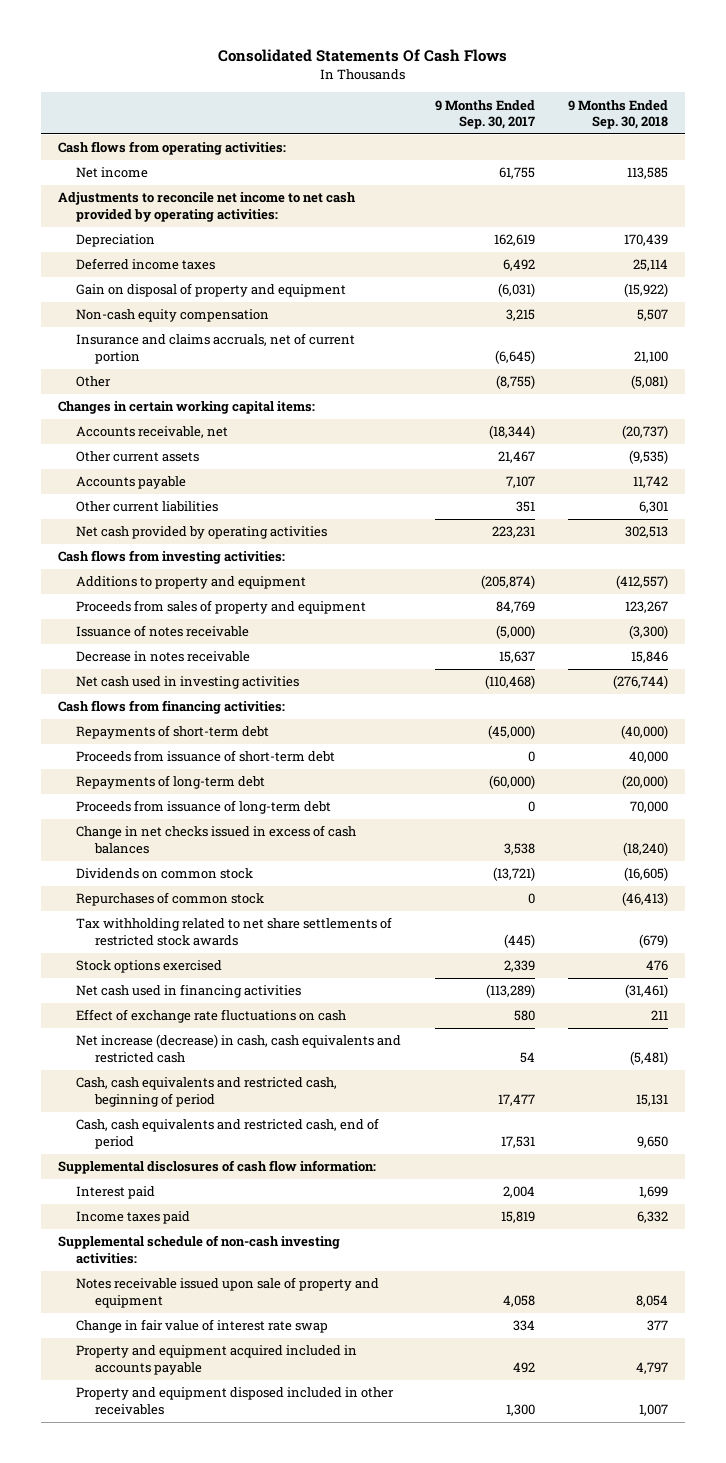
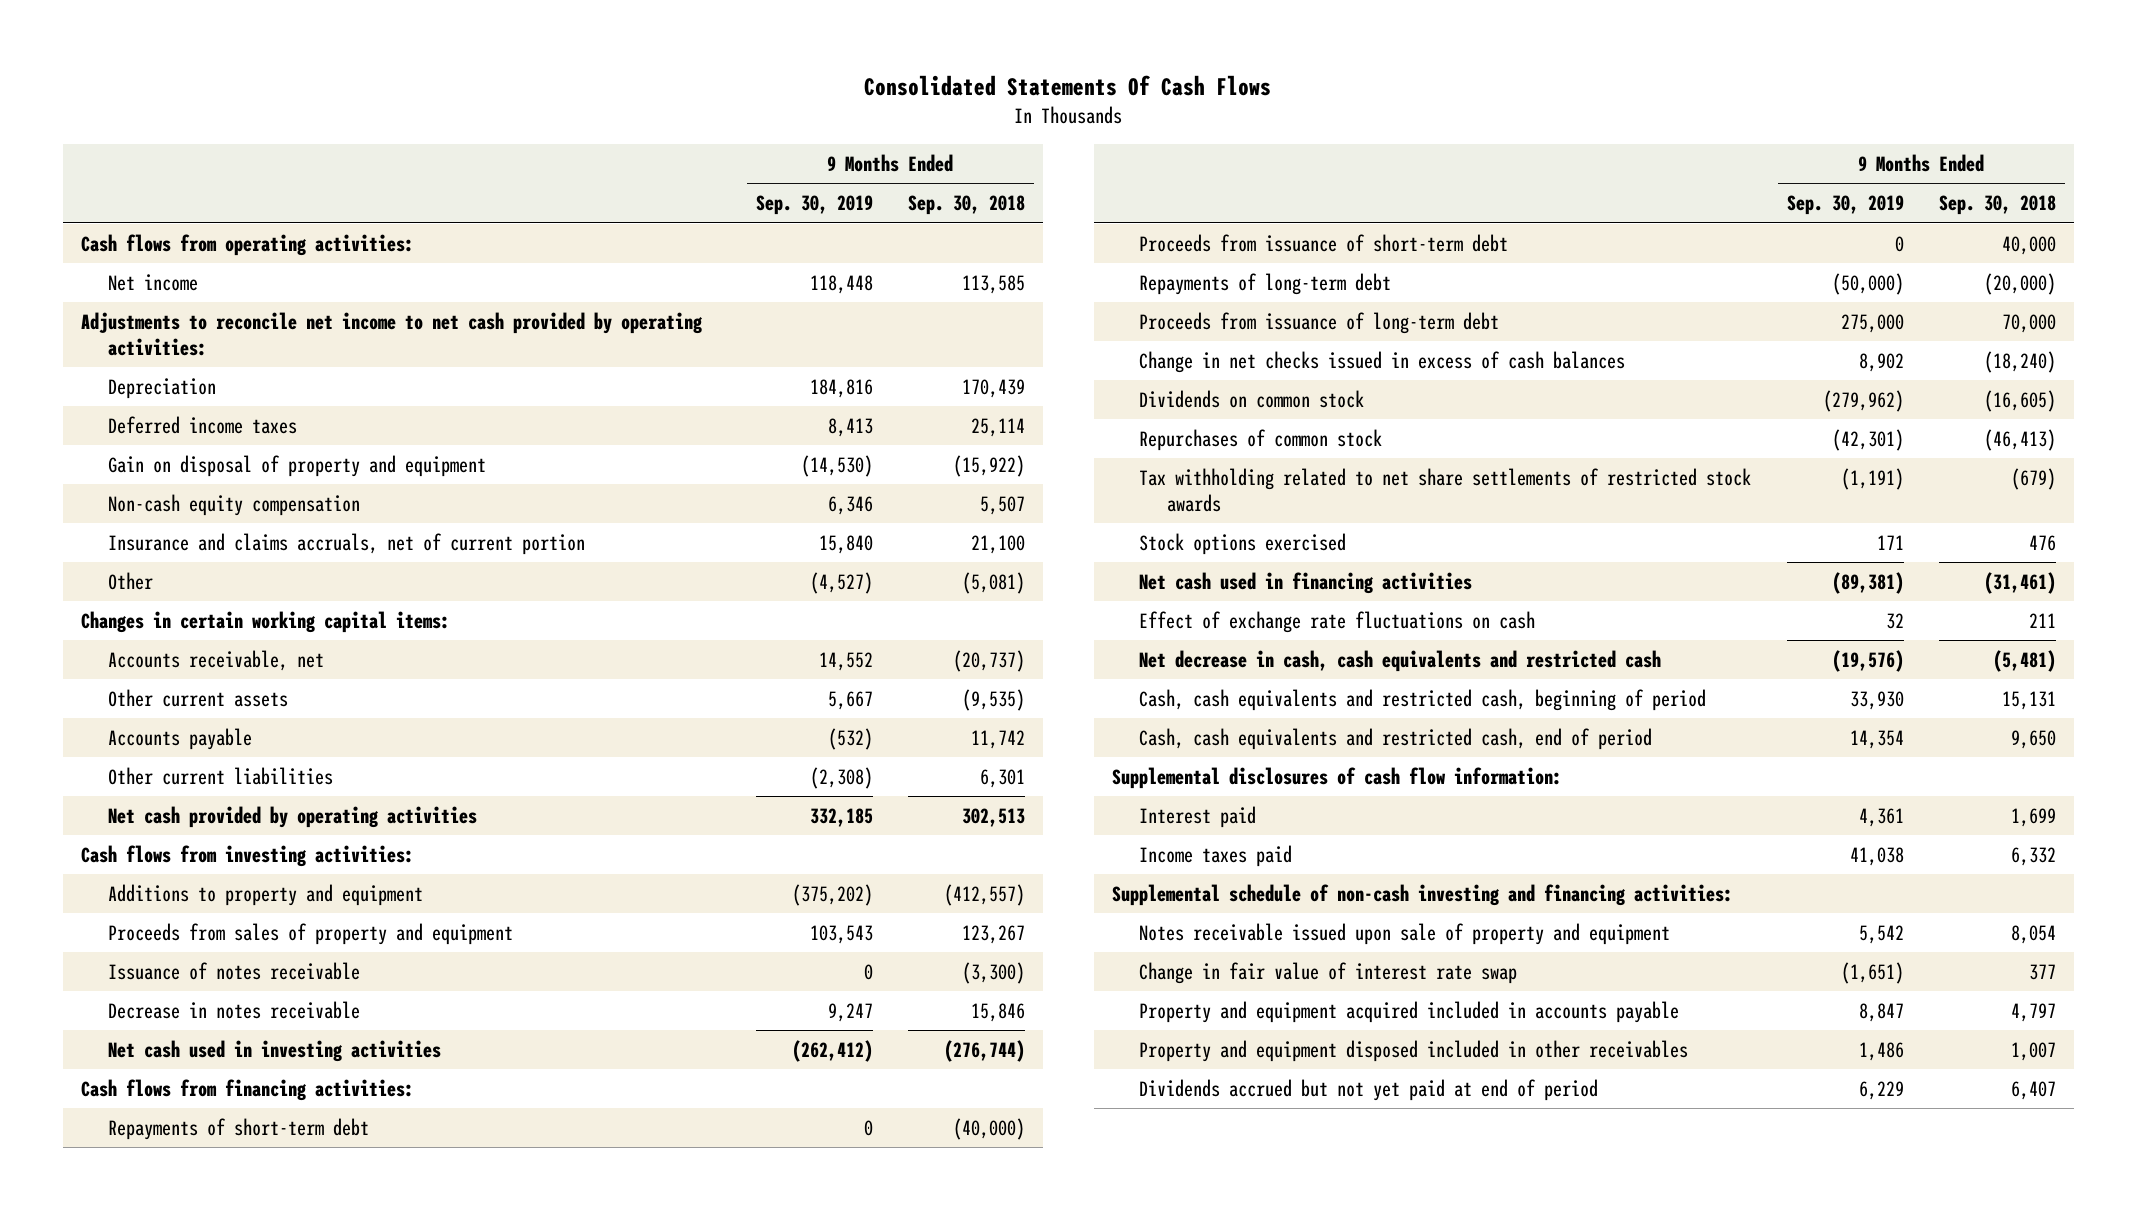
- | 9 Months Ended Sep. 30, 2017 | 9 Months Ended Sep. 30, 2018
+ | 9 Months Ended Sep. 30, 2019 | 9 Months Ended Sep. 30, 2018
- Net increase (decrease) in cash, cash equivalents and restricted cash | 54 | (5,481)
+ Net decrease in cash, cash equivalents and restricted cash | (19,576) | (5,481)
- Supplemental schedule of non-cash investing activities:
+ Supplemental schedule of non-cash investing and financing activities:
+ Dividends accrued but not yet paid at end of period | 6,229 | 6,407

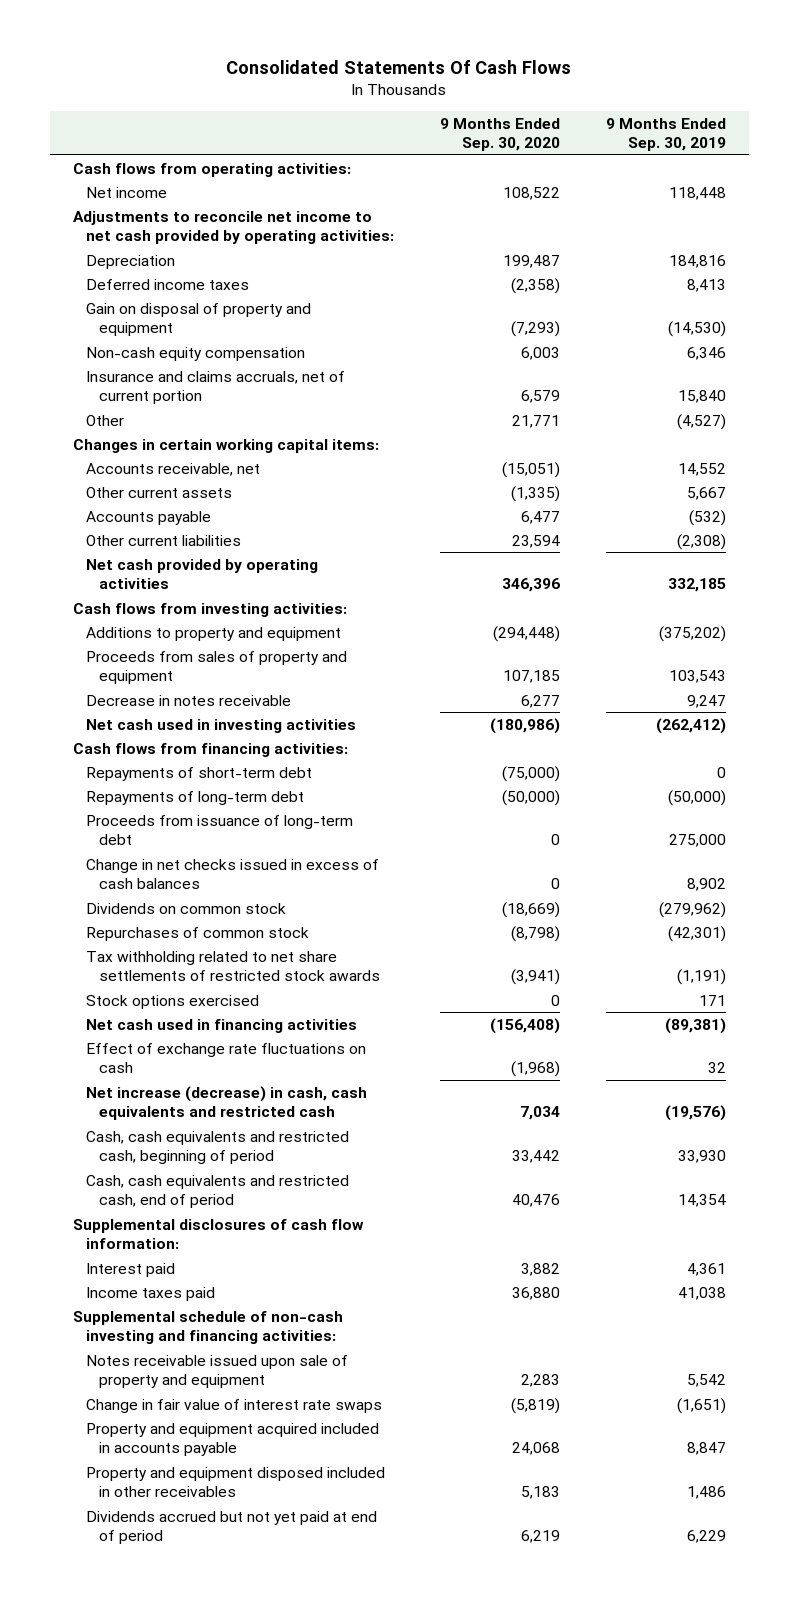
- | 9 Months Ended Sep. 30, 2019 | 9 Months Ended Sep. 30, 2018
+ | 9 Months Ended Sep. 30, 2020 | 9 Months Ended Sep. 30, 2019
- Issuance of notes receivable | 0 | (3,300)
- Proceeds from issuance of short-term debt | 0 | 40,000
- Net decrease in cash, cash equivalents and restricted cash | (19,576) | (5,481)
+ Net increase (decrease) in cash, cash equivalents and restricted cash | 7,034 | (19,576)
- Change in fair value of interest rate swap | (1,651) | 377
+ Change in fair value of interest rate swaps | (5,819) | (1,651)

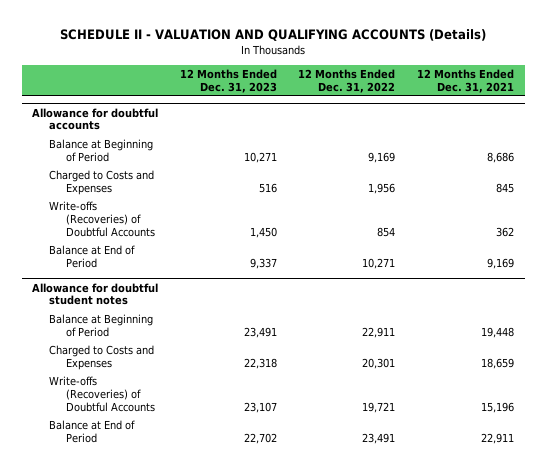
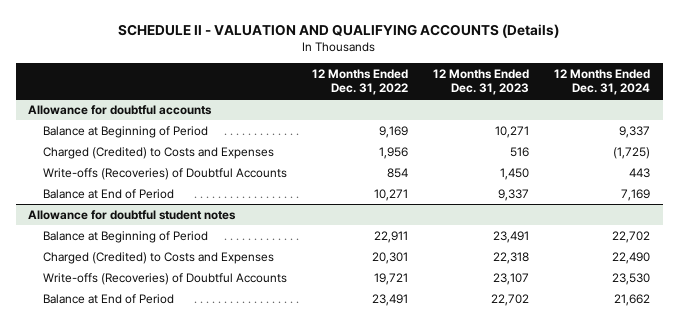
- | 12 Months Ended Dec. 31, 2023 | 12 Months Ended Dec. 31, 2022 | 12 Months Ended Dec. 31, 2021
+ | 12 Months Ended Dec. 31, 2022 | 12 Months Ended Dec. 31, 2023 | 12 Months Ended Dec. 31, 2024
@ Allowance for doubtful accounts
- Charged to Costs and Expenses | 516 | 1,956 | 845
+ Charged (Credited) to Costs and Expenses | 1,956 | 516 | (1,725)
@ Allowance for doubtful student notes
- Charged to Costs and Expenses | 22,318 | 20,301 | 18,659
+ Charged (Credited) to Costs and Expenses | 20,301 | 22,318 | 22,490

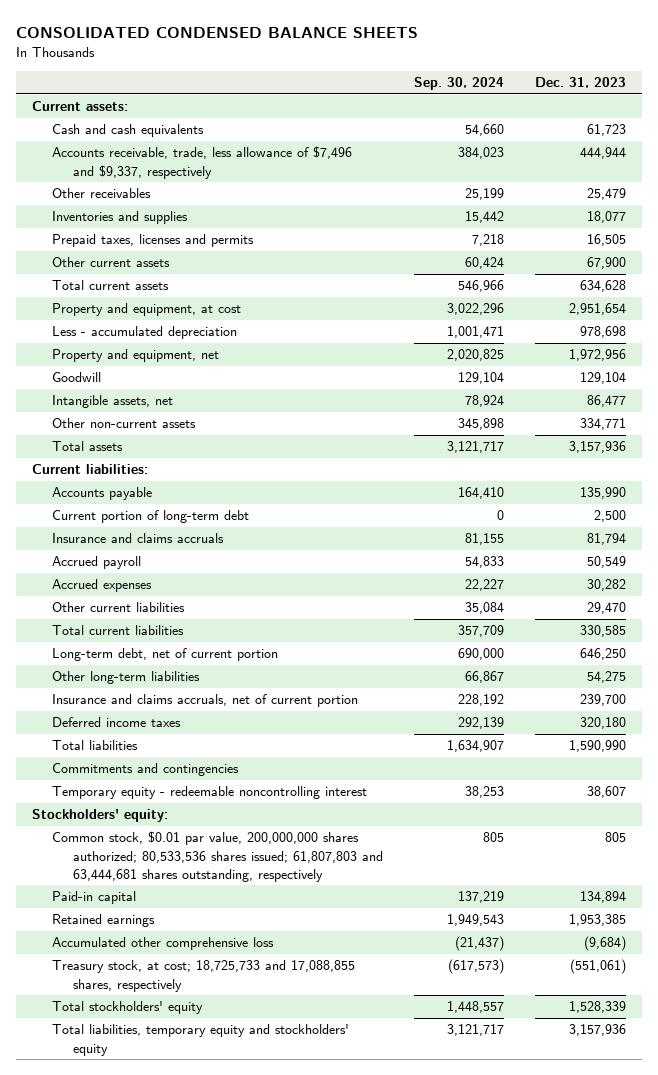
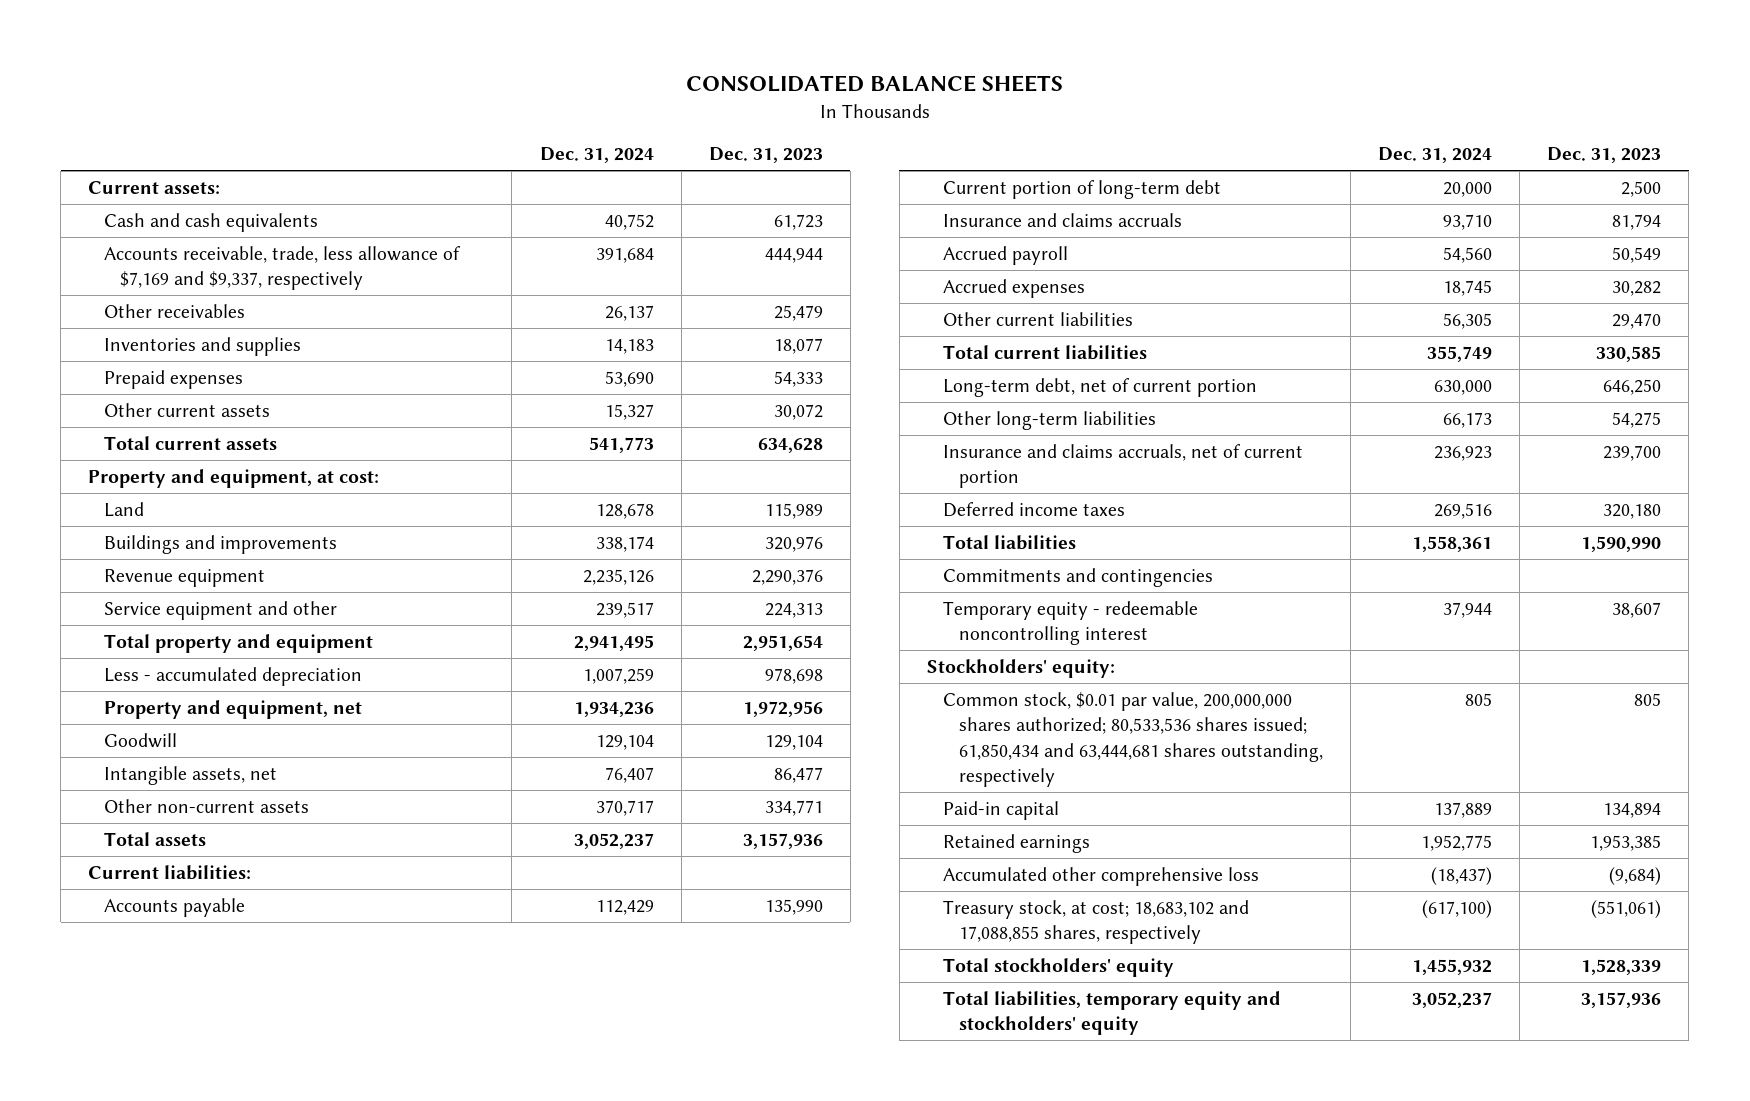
- CONSOLIDATED CONDENSED BALANCE SHEETS
+ CONSOLIDATED BALANCE SHEETS
- | Sep. 30, 2024 | Dec. 31, 2023
+ | Dec. 31, 2024 | Dec. 31, 2023
- Accounts receivable, trade, less allowance of $7,496 and $9,337, respectively | 384,023 | 444,944
+ Accounts receivable, trade, less allowance of $7,169 and $9,337, respectively | 391,684 | 444,944
- Prepaid taxes, licenses and permits | 7,218 | 16,505
- Other current assets | 60,424 | 67,900
+ Prepaid expenses | 53,690 | 54,333
+ Other current assets | 15,327 | 30,072
- Property and equipment, at cost | 3,022,296 | 2,951,654
+ Property and equipment, at cost:
+ Land | 128,678 | 115,989
+ Buildings and improvements | 338,174 | 320,976
+ Revenue equipment | 2,235,126 | 2,290,376
+ Service equipment and other | 239,517 | 224,313
+ Total property and equipment | 2,941,495 | 2,951,654
- Common stock, $0.01 par value, 200,000,000 shares authorized; 80,533,536 shares issued; 61,807,803 and 63,444,681 shares outstanding, respectively | 805 | 805
+ Common stock, $0.01 par value, 200,000,000 shares authorized; 80,533,536 shares issued; 61,850,434 and 63,444,681 shares outstanding, respectively | 805 | 805
- Treasury stock, at cost; 18,725,733 and 17,088,855 shares, respectively | (617,573) | (551,061)
+ Treasury stock, at cost; 18,683,102 and 17,088,855 shares, respectively | (617,100) | (551,061)

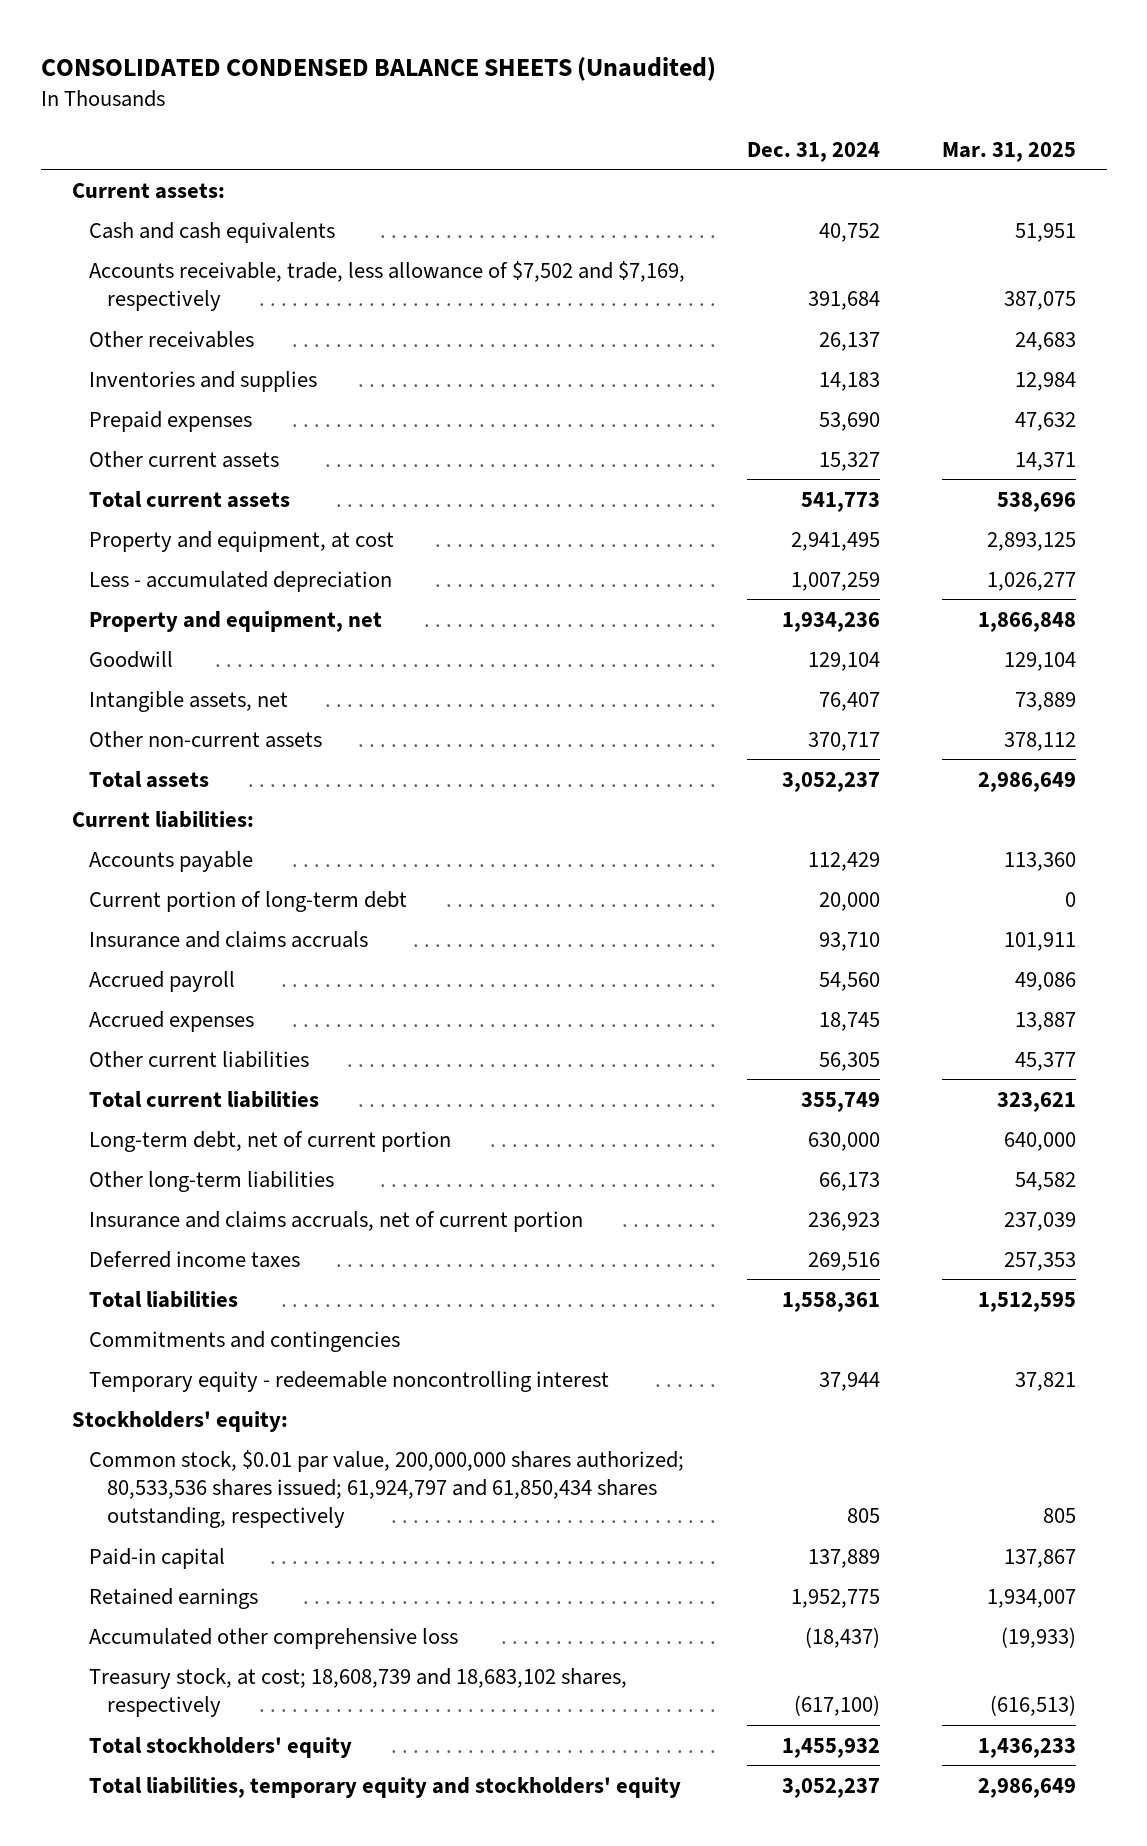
- CONSOLIDATED BALANCE SHEETS
+ CONSOLIDATED CONDENSED BALANCE SHEETS (Unaudited)
- | Dec. 31, 2024 | Dec. 31, 2023
+ | Dec. 31, 2024 | Mar. 31, 2025
- Accounts receivable, trade, less allowance of $7,169 and $9,337, respectively | 391,684 | 444,944
+ Accounts receivable, trade, less allowance of $7,502 and $7,169, respectively | 391,684 | 387,075
- Property and equipment, at cost:
- Land | 128,678 | 115,989
- Buildings and improvements | 338,174 | 320,976
- Revenue equipment | 2,235,126 | 2,290,376
- Service equipment and other | 239,517 | 224,313
- Total property and equipment | 2,941,495 | 2,951,654
+ Property and equipment, at cost | 2,941,495 | 2,893,125
- Common stock, $0.01 par value, 200,000,000 shares authorized; 80,533,536 shares issued; 61,850,434 and 63,444,681 shares outstanding, respectively | 805 | 805
+ Common stock, $0.01 par value, 200,000,000 shares authorized; 80,533,536 shares issued; 61,924,797 and 61,850,434 shares outstanding, respectively | 805 | 805
- Treasury stock, at cost; 18,683,102 and 17,088,855 shares, respectively | (617,100) | (551,061)
+ Treasury stock, at cost; 18,608,739 and 18,683,102 shares, respectively | (617,100) | (616,513)

